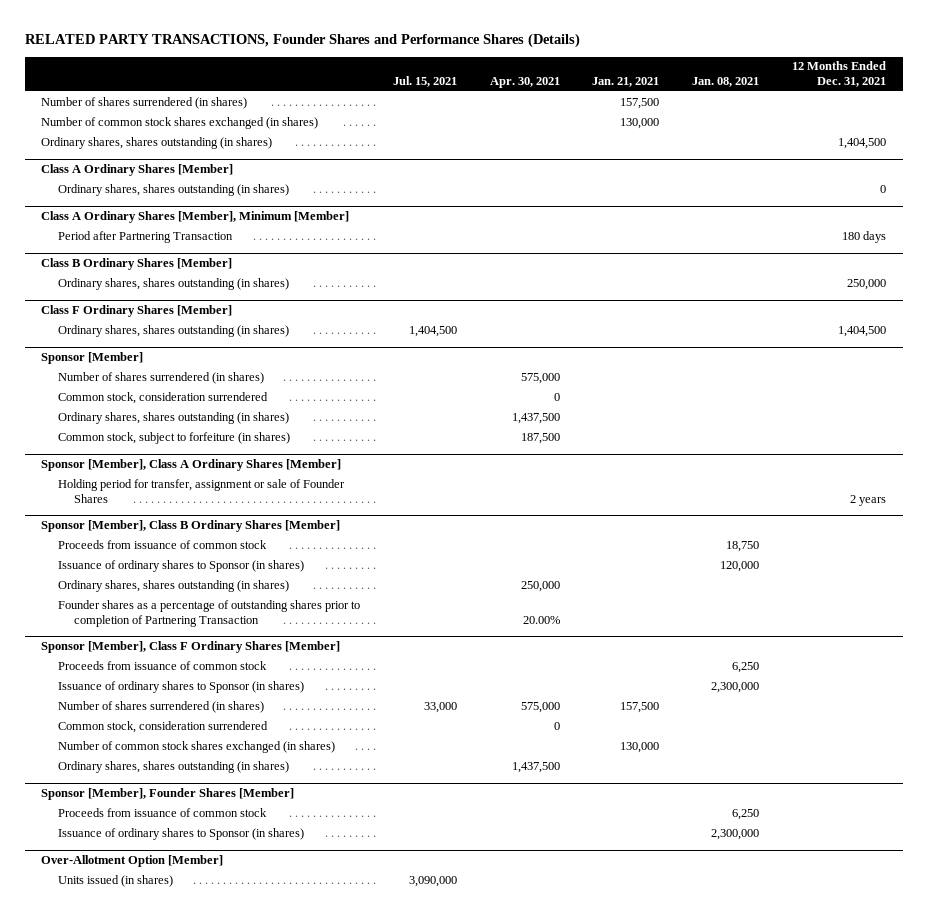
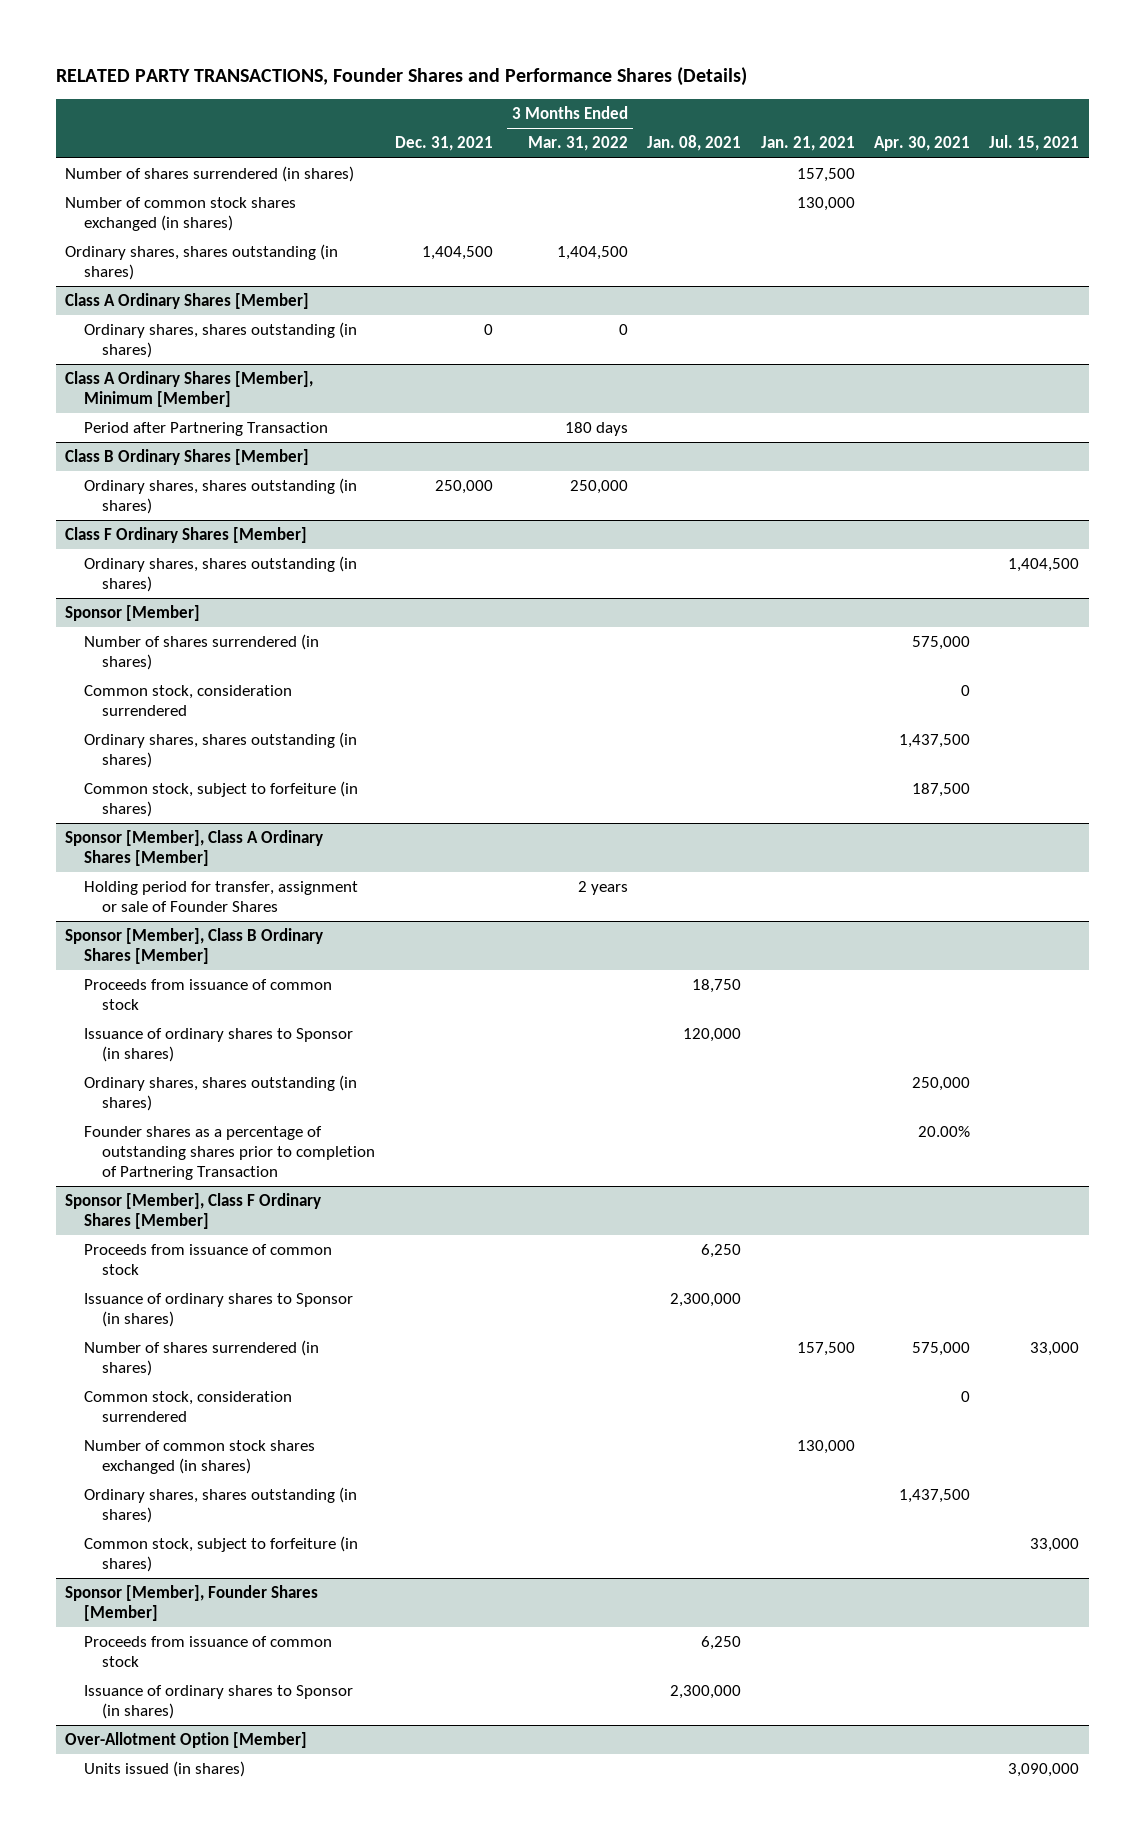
- | Jul. 15, 2021 | Apr. 30, 2021 | Jan. 21, 2021 | Jan. 08, 2021 | 12 Months Ended Dec. 31, 2021
+ | Dec. 31, 2021 | 3 Months Ended Mar. 31, 2022 | Jan. 08, 2021 | Jan. 21, 2021 | Apr. 30, 2021 | Jul. 15, 2021
@ Sponsor [Member], Class F Ordinary Shares [Member]
+ Common stock, subject to forfeiture (in shares) | | | | | | 33,000

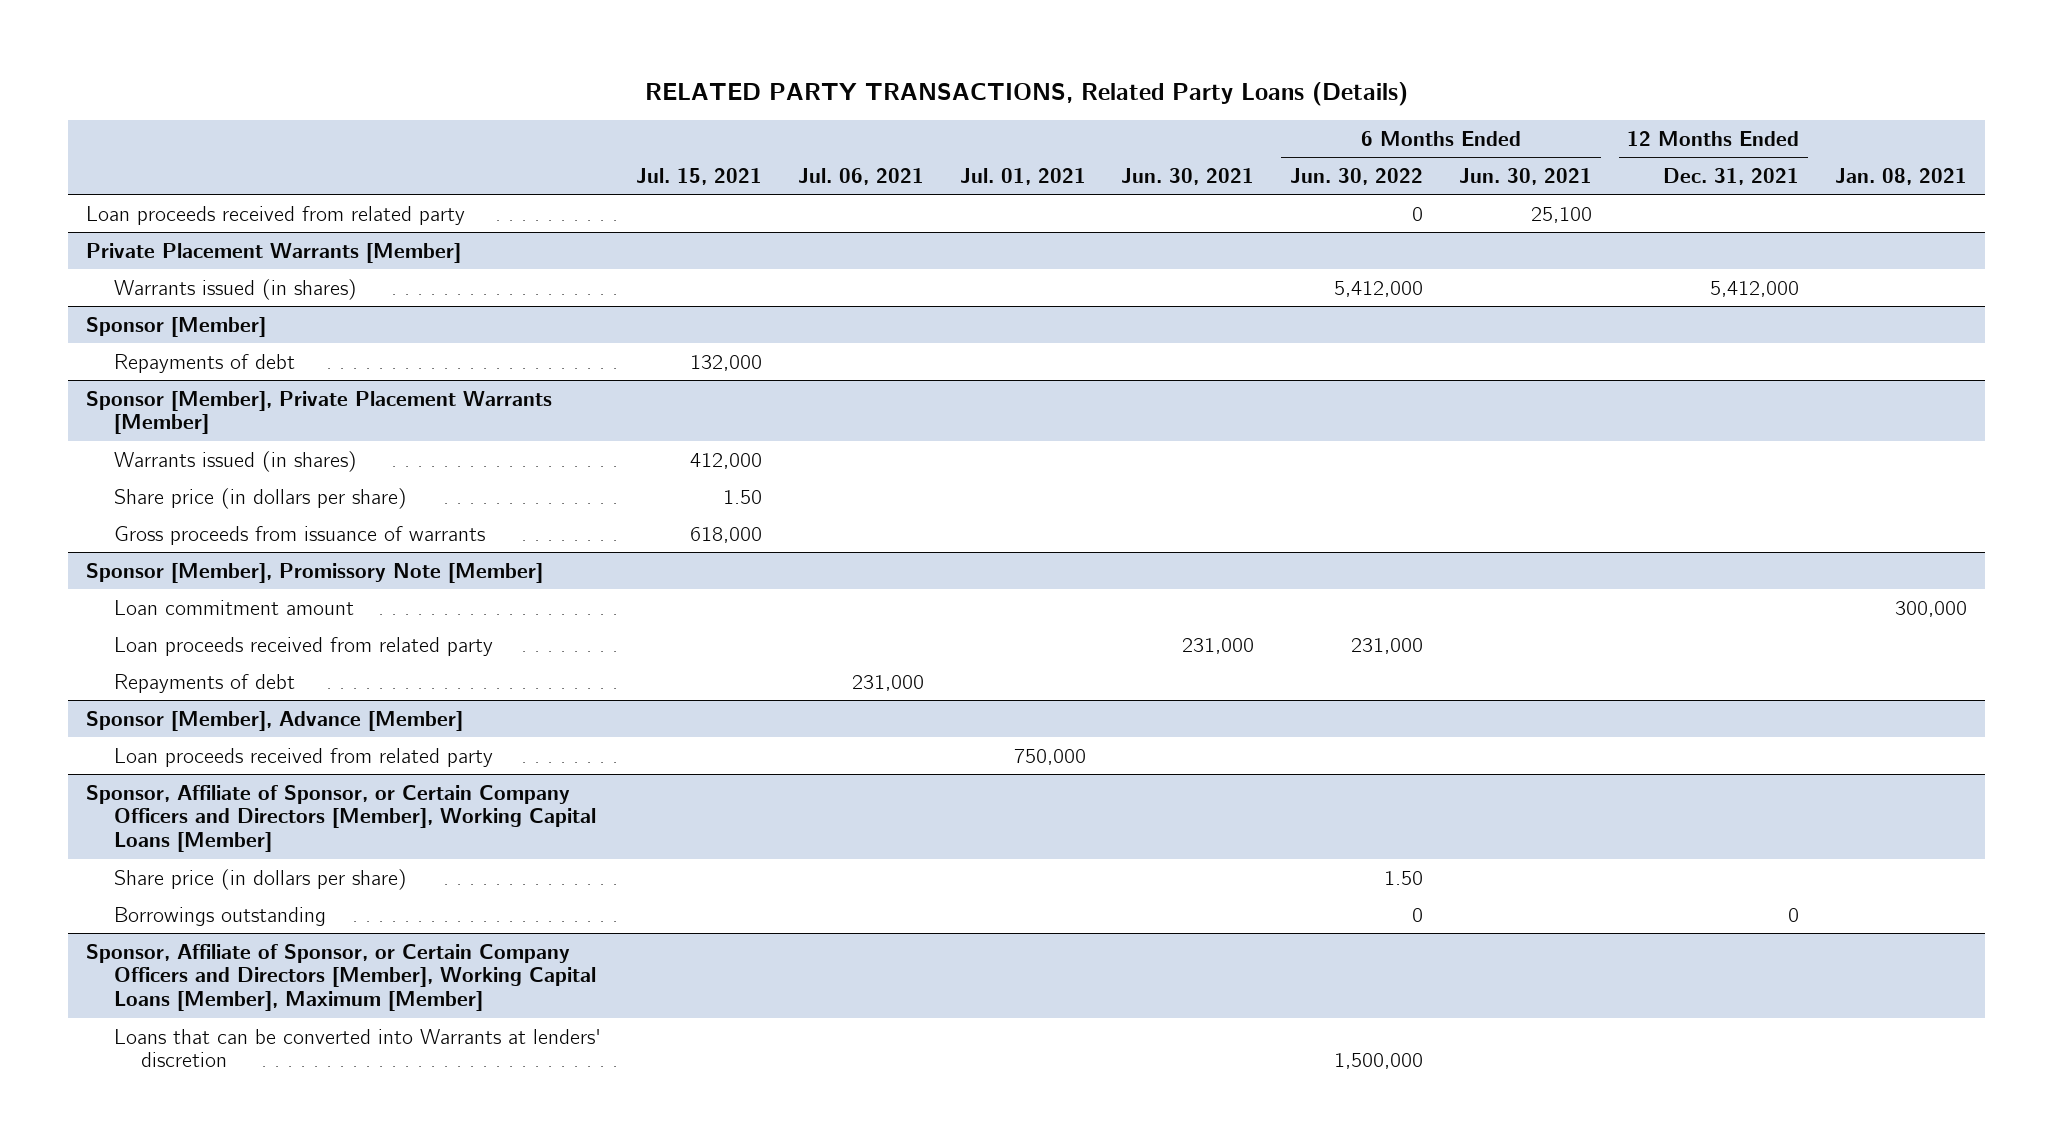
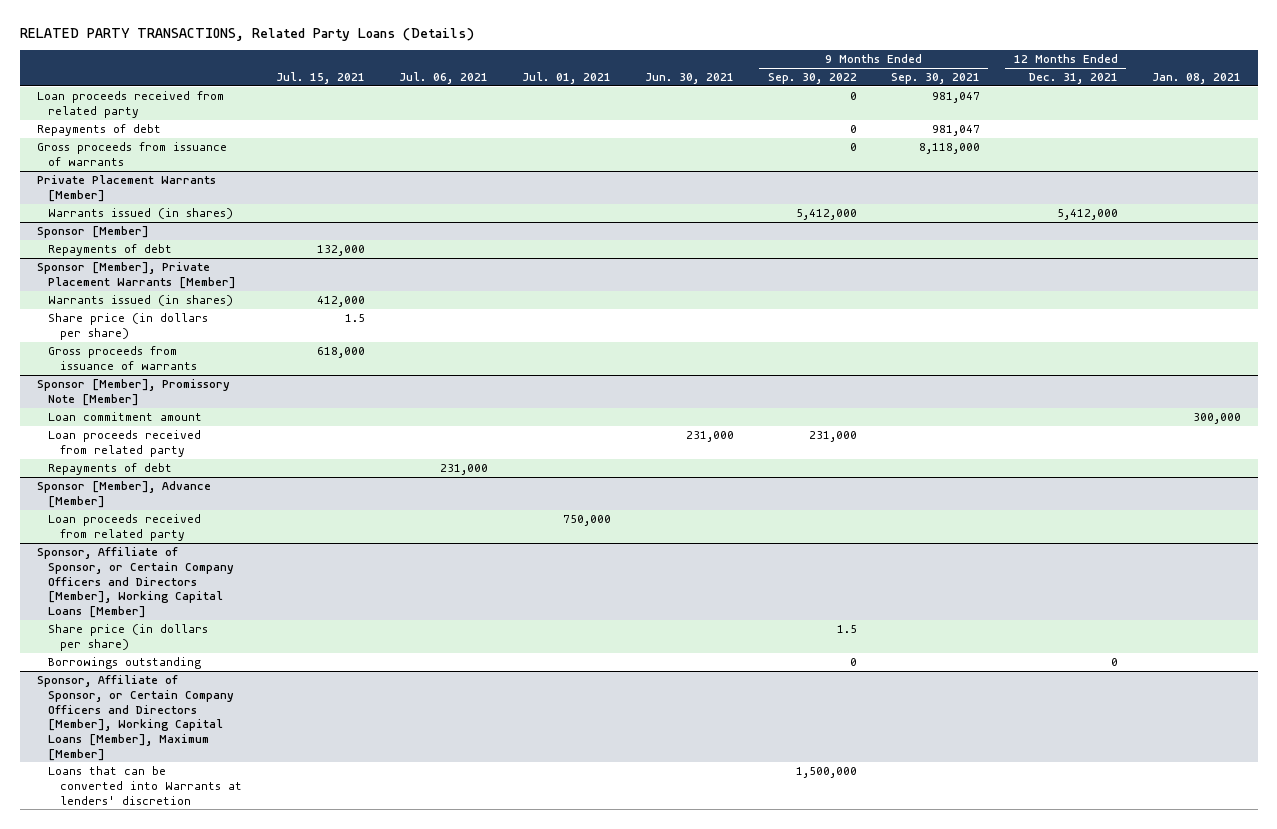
- | Jul. 15, 2021 | Jul. 06, 2021 | Jul. 01, 2021 | Jun. 30, 2021 | 6 Months Ended Jun. 30, 2022 | 6 Months Ended Jun. 30, 2021 | 12 Months Ended Dec. 31, 2021 | Jan. 08, 2021
+ | Jul. 15, 2021 | Jul. 06, 2021 | Jul. 01, 2021 | Jun. 30, 2021 | 9 Months Ended Sep. 30, 2022 | 9 Months Ended Sep. 30, 2021 | 12 Months Ended Dec. 31, 2021 | Jan. 08, 2021
+ Repayments of debt | | | | | 0 | 981,047 | |
+ Gross proceeds from issuance of warrants | | | | | 0 | 8,118,000 | |
@ Sponsor [Member], Private Placement Warrants [Member]
- Share price (in dollars per share) | 1.50 | | | | | | |
+ Share price (in dollars per share) | 1.5 | | | | | | |

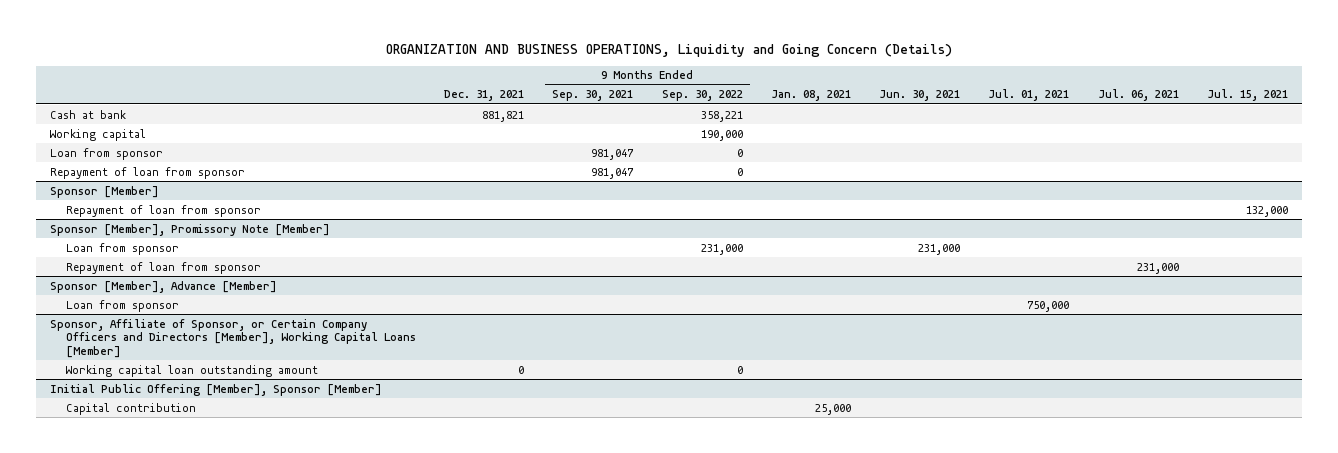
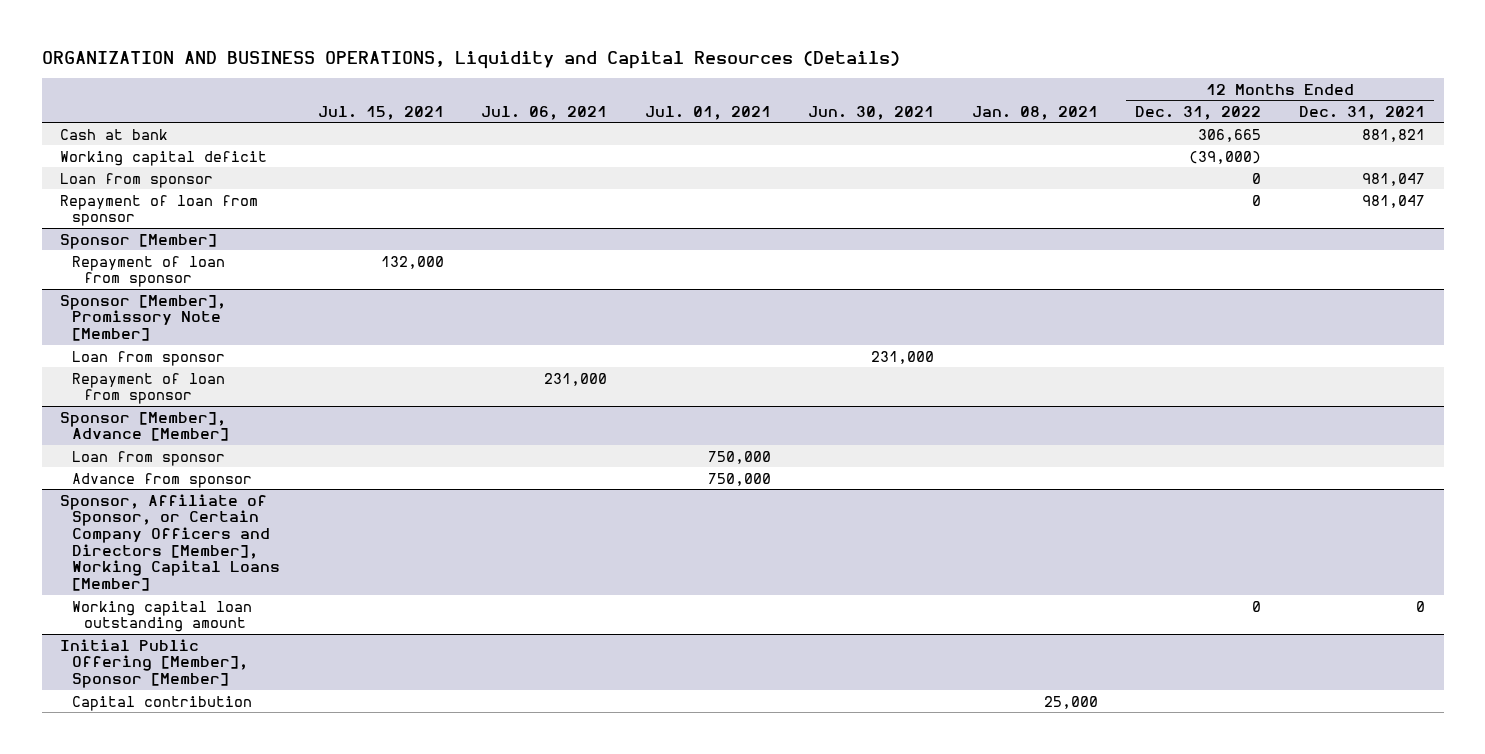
- ORGANIZATION AND BUSINESS OPERATIONS, Liquidity and Going Concern (Details)
+ ORGANIZATION AND BUSINESS OPERATIONS, Liquidity and Capital Resources (Details)
- | Dec. 31, 2021 | 9 Months Ended Sep. 30, 2021 | 9 Months Ended Sep. 30, 2022 | Jan. 08, 2021 | Jun. 30, 2021 | Jul. 01, 2021 | Jul. 06, 2021 | Jul. 15, 2021
+ | Jul. 15, 2021 | Jul. 06, 2021 | Jul. 01, 2021 | Jun. 30, 2021 | Jan. 08, 2021 | 12 Months Ended Dec. 31, 2022 | 12 Months Ended Dec. 31, 2021
- Working capital | | | 190,000 | | | | |
+ Working capital deficit | | | | | | (39,000) |
@ Sponsor [Member], Advance [Member]
+ Advance from sponsor | | | 750,000 | | | |

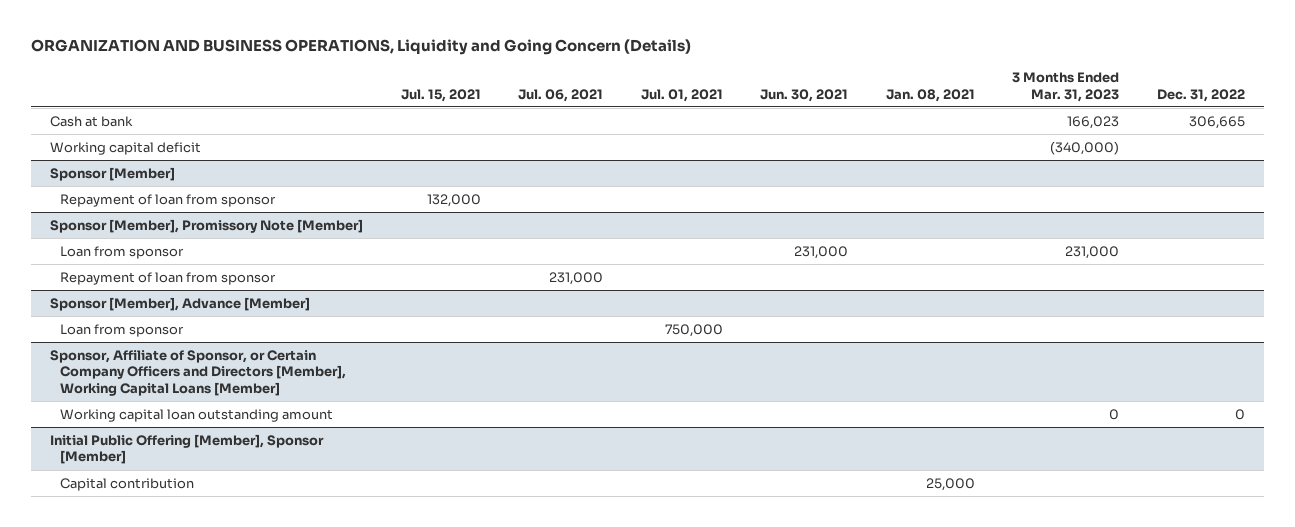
- ORGANIZATION AND BUSINESS OPERATIONS, Liquidity and Capital Resources (Details)
+ ORGANIZATION AND BUSINESS OPERATIONS, Liquidity and Going Concern (Details)
- | Jul. 15, 2021 | Jul. 06, 2021 | Jul. 01, 2021 | Jun. 30, 2021 | Jan. 08, 2021 | 12 Months Ended Dec. 31, 2022 | 12 Months Ended Dec. 31, 2021
+ | Jul. 15, 2021 | Jul. 06, 2021 | Jul. 01, 2021 | Jun. 30, 2021 | Jan. 08, 2021 | 3 Months Ended Mar. 31, 2023 | Dec. 31, 2022
- Loan from sponsor | | | | | | 0 | 981,047
- Repayment of loan from sponsor | | | | | | 0 | 981,047
@ Sponsor [Member], Advance [Member]
- Advance from sponsor | | | 750,000 | | | |

